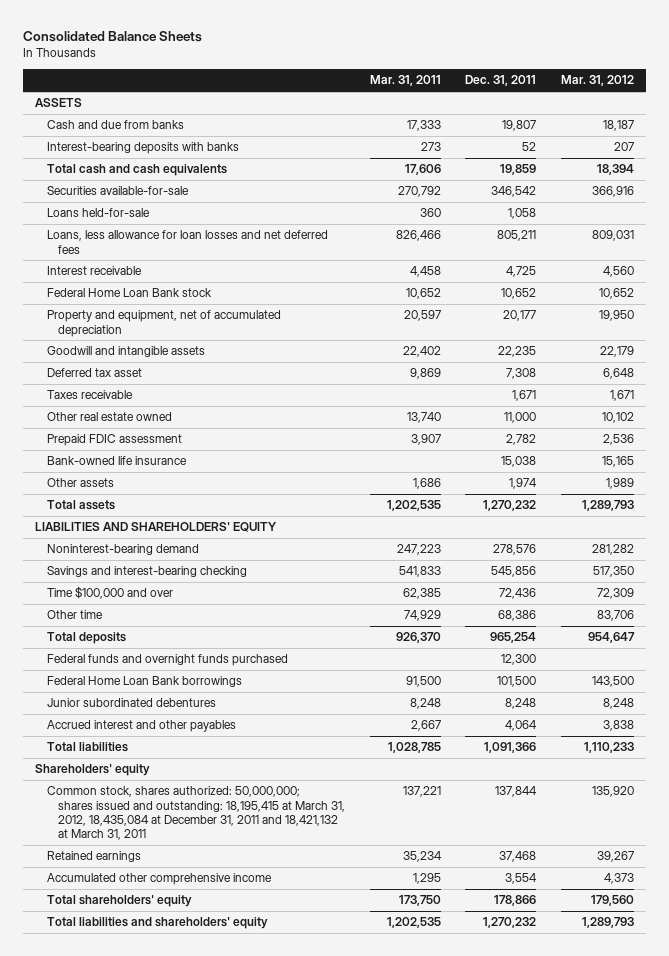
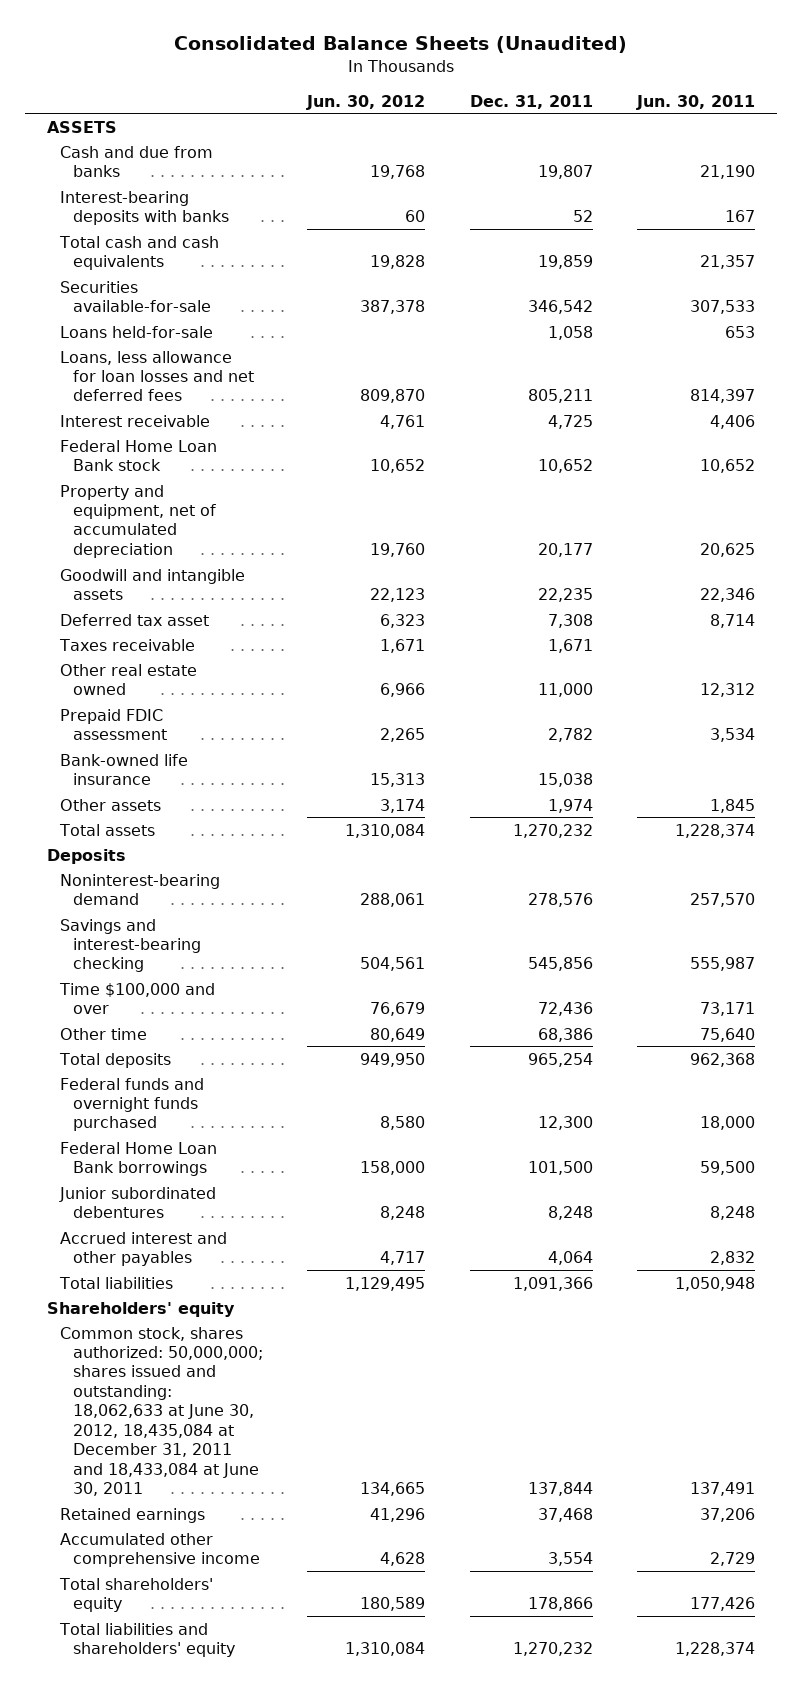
- Consolidated Balance Sheets
+ Consolidated Balance Sheets (Unaudited)
- | Mar. 31, 2011 | Dec. 31, 2011 | Mar. 31, 2012
+ | Jun. 30, 2012 | Dec. 31, 2011 | Jun. 30, 2011
- LIABILITIES AND SHAREHOLDERS' EQUITY
+ Deposits
- Common stock, shares authorized: 50,000,000; shares issued and outstanding: 18,195,415 at March 31, 2012, 18,435,084 at December 31, 2011 and 18,421,132 at March 31, 2011 | 137,221 | 137,844 | 135,920
+ Common stock, shares authorized: 50,000,000; shares issued and outstanding: 18,062,633 at June 30, 2012, 18,435,084 at December 31, 2011 and 18,433,084 at June 30, 2011 | 134,665 | 137,844 | 137,491

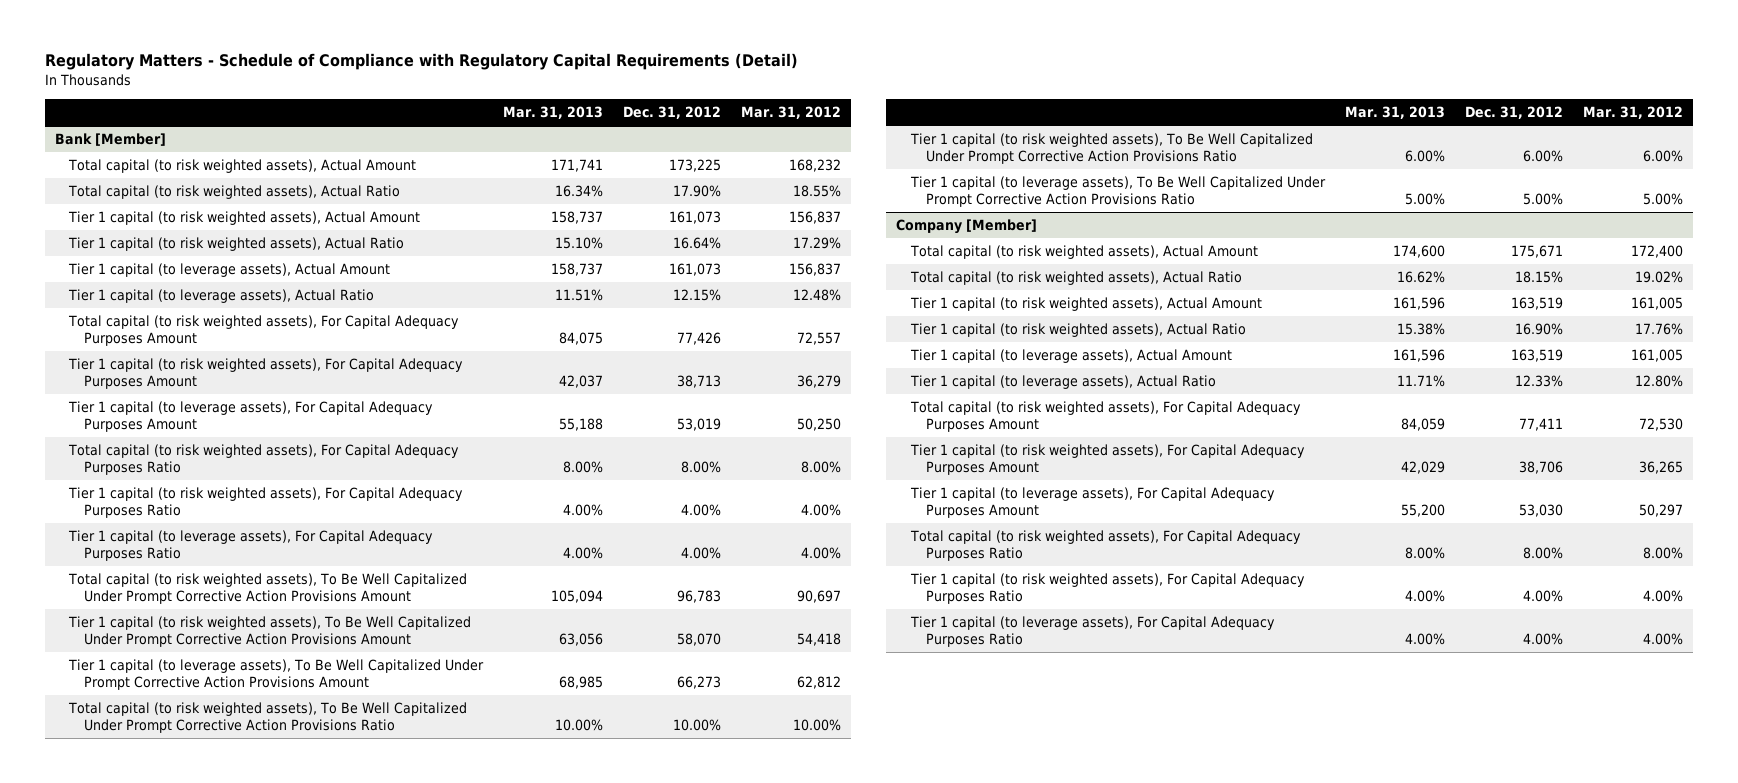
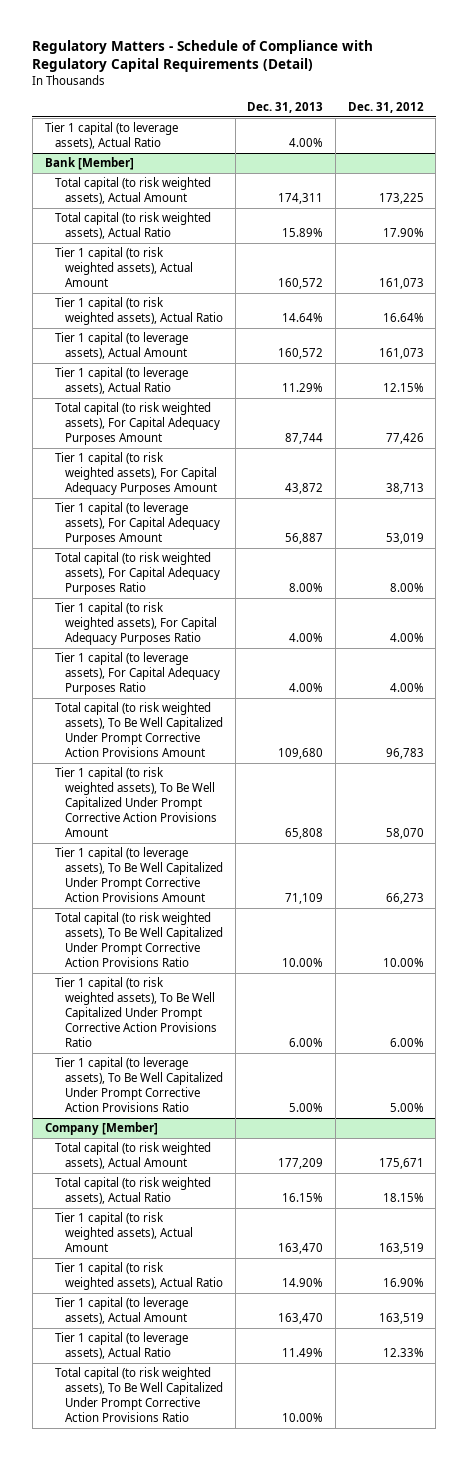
- | Mar. 31, 2013 | Dec. 31, 2012 | Mar. 31, 2012
+ | Dec. 31, 2013 | Dec. 31, 2012
+ Tier 1 capital (to leverage assets), Actual Ratio | 4.00% |
@ Company [Member]
- Total capital (to risk weighted assets), For Capital Adequacy Purposes Amount | 84,059 | 77,411 | 72,530
- Tier 1 capital (to risk weighted assets), For Capital Adequacy Purposes Amount | 42,029 | 38,706 | 36,265
- Tier 1 capital (to leverage assets), For Capital Adequacy Purposes Amount | 55,200 | 53,030 | 50,297
- Total capital (to risk weighted assets), For Capital Adequacy Purposes Ratio | 8.00% | 8.00% | 8.00%
- Tier 1 capital (to risk weighted assets), For Capital Adequacy Purposes Ratio | 4.00% | 4.00% | 4.00%
- Tier 1 capital (to leverage assets), For Capital Adequacy Purposes Ratio | 4.00% | 4.00% | 4.00%
+ Total capital (to risk weighted assets), To Be Well Capitalized Under Prompt Corrective Action Provisions Ratio | 10.00% |

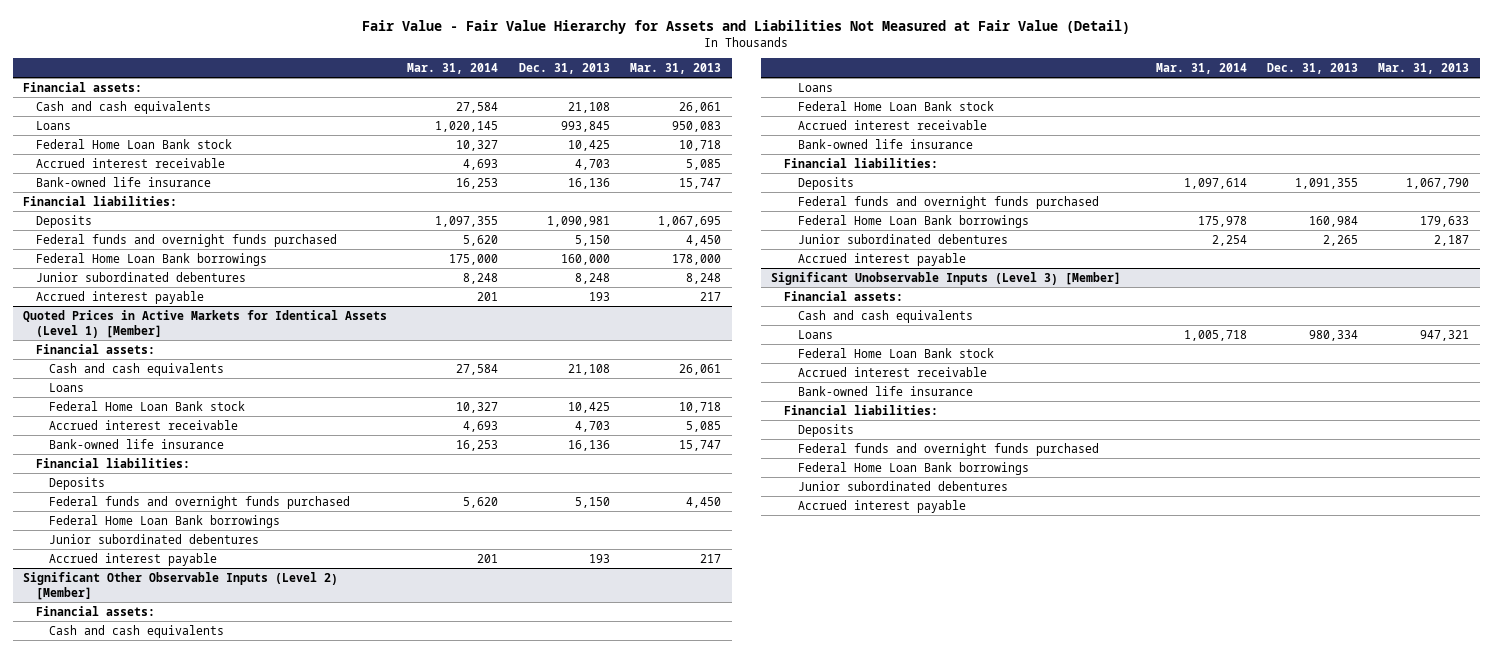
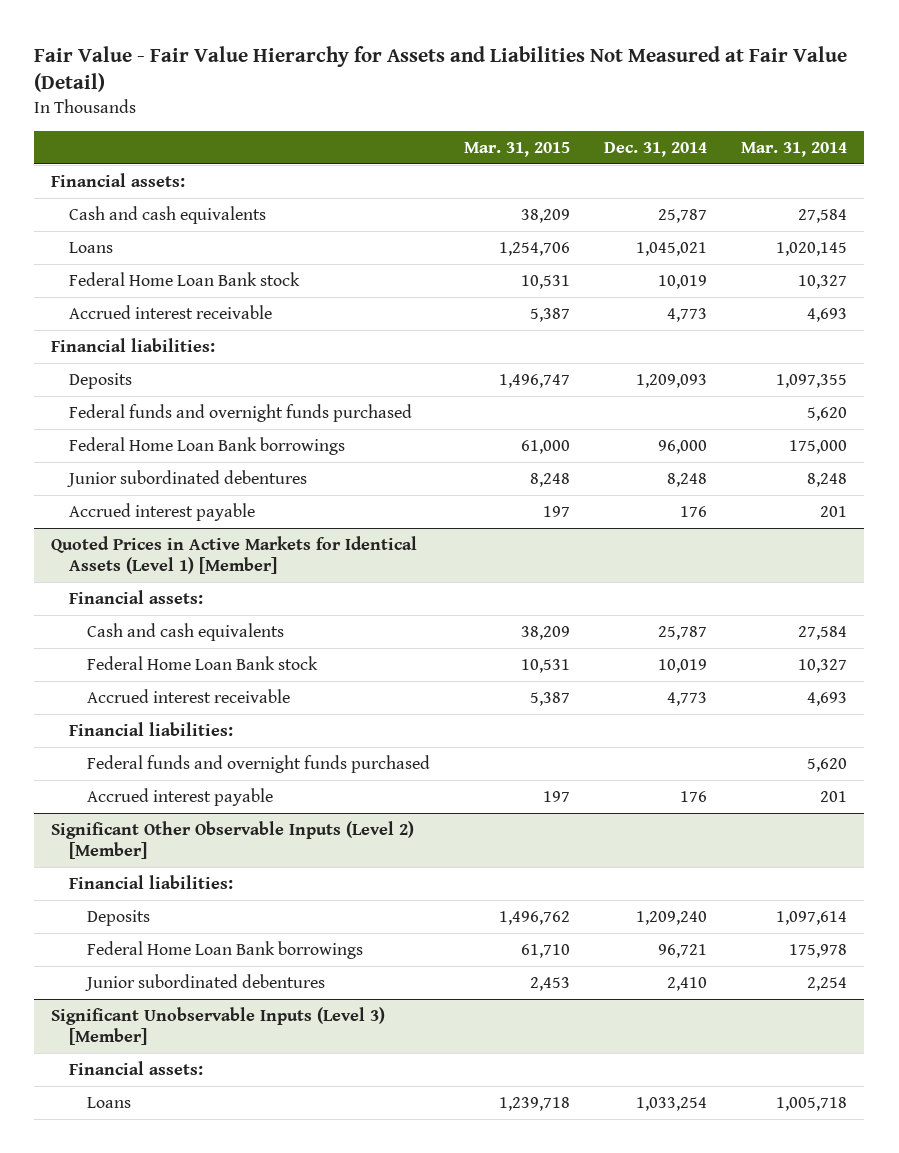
- | Mar. 31, 2014 | Dec. 31, 2013 | Mar. 31, 2013
+ | Mar. 31, 2015 | Dec. 31, 2014 | Mar. 31, 2014
- Bank-owned life insurance | 16,253 | 16,136 | 15,747
@ Quoted Prices in Active Markets for Identical Assets (Level 1) [Member]
- Loans
- Bank-owned life insurance | 16,253 | 16,136 | 15,747
- Deposits
- Federal Home Loan Bank borrowings
- Junior subordinated debentures
@ Significant Other Observable Inputs (Level 2) [Member]
- Financial assets:
- Cash and cash equivalents
- Loans
- Federal Home Loan Bank stock
- Accrued interest receivable
- Bank-owned life insurance
- Federal funds and overnight funds purchased
- Accrued interest payable
@ Significant Unobservable Inputs (Level 3) [Member]
- Cash and cash equivalents
- Federal Home Loan Bank stock
- Accrued interest receivable
- Bank-owned life insurance
- Financial liabilities:
- Deposits
- Federal funds and overnight funds purchased
- Federal Home Loan Bank borrowings
- Junior subordinated debentures
- Accrued interest payable

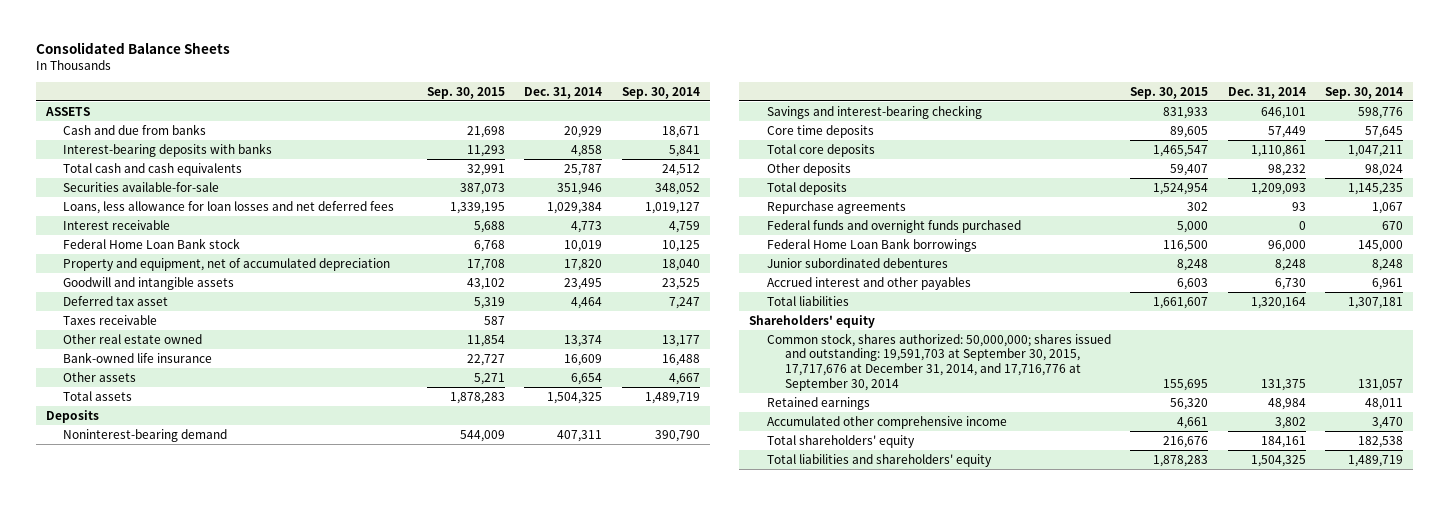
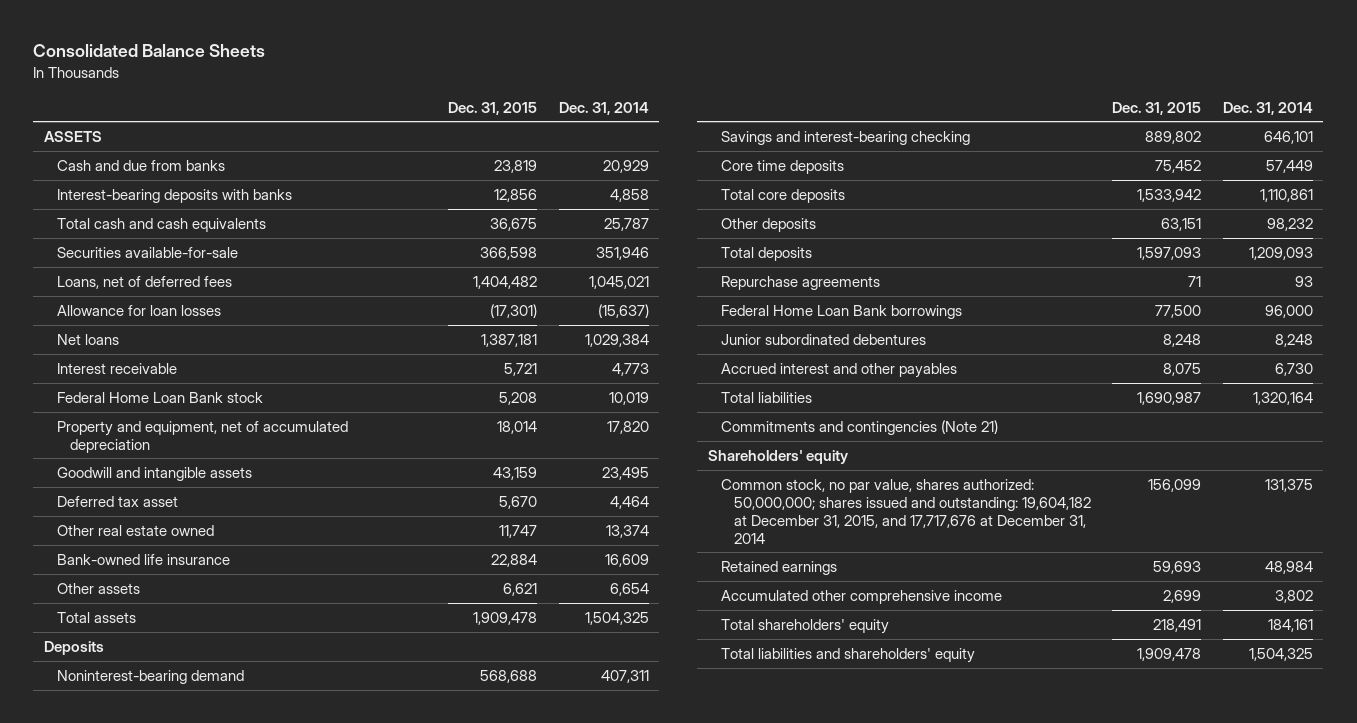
- | Sep. 30, 2015 | Dec. 31, 2014 | Sep. 30, 2014
+ | Dec. 31, 2015 | Dec. 31, 2014
- Loans, less allowance for loan losses and net deferred fees | 1,339,195 | 1,029,384 | 1,019,127
+ Loans, net of deferred fees | 1,404,482 | 1,045,021
+ Allowance for loan losses | (17,301) | (15,637)
+ Net loans | 1,387,181 | 1,029,384
- Taxes receivable | 587 | |
- Federal funds and overnight funds purchased | 5,000 | 0 | 670
+ Commitments and contingencies (Note 21)
- Common stock, shares authorized: 50,000,000; shares issued and outstanding: 19,591,703 at September 30, 2015, 17,717,676 at December 31, 2014, and 17,716,776 at September 30, 2014 | 155,695 | 131,375 | 131,057
+ Common stock, no par value, shares authorized: 50,000,000; shares issued and outstanding: 19,604,182 at December 31, 2015, and 17,717,676 at December 31, 2014 | 156,099 | 131,375

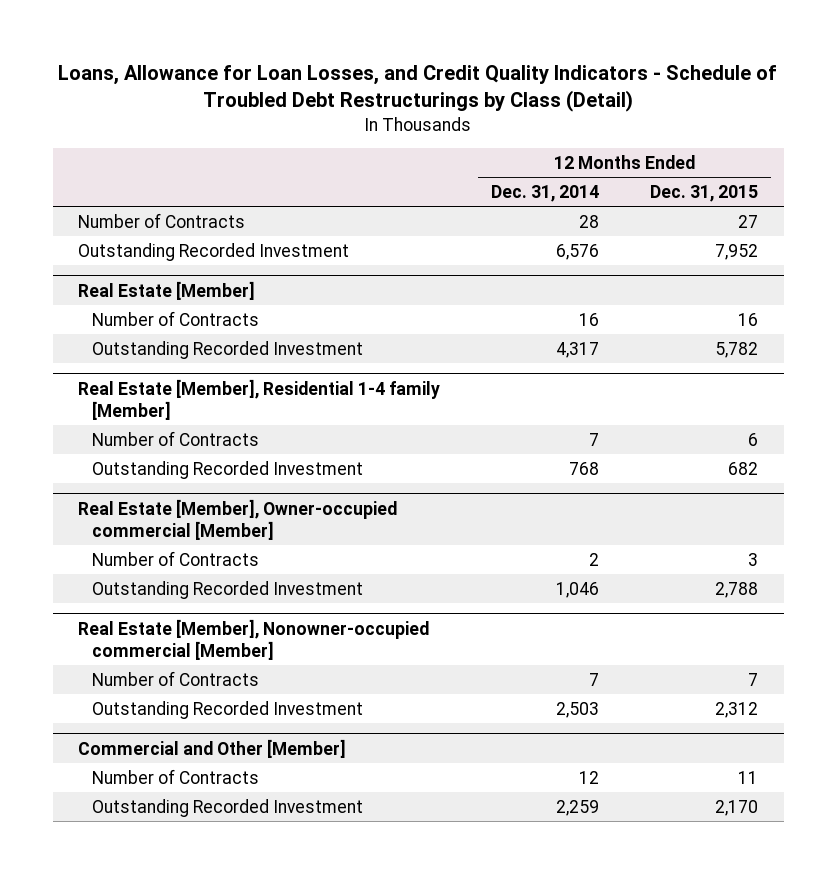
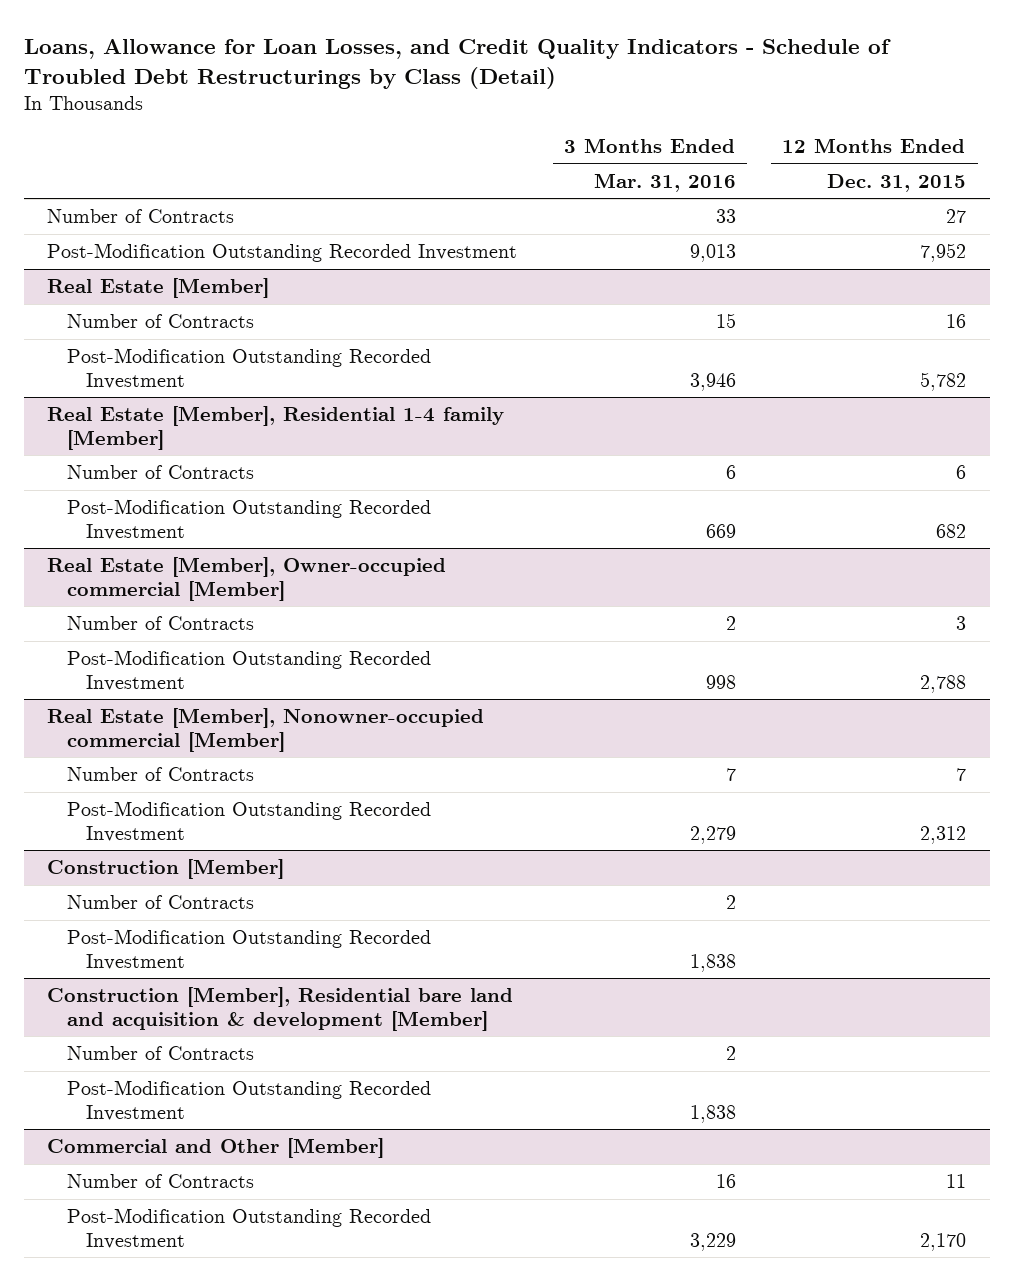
- | 12 Months Ended Dec. 31, 2014 | 12 Months Ended Dec. 31, 2015
+ | 3 Months Ended Mar. 31, 2016 | 12 Months Ended Dec. 31, 2015
- Outstanding Recorded Investment | 6,576 | 7,952
+ Post-Modification Outstanding Recorded Investment | 9,013 | 7,952
@ Real Estate [Member]
- Outstanding Recorded Investment | 4,317 | 5,782
+ Post-Modification Outstanding Recorded Investment | 3,946 | 5,782
@ Real Estate [Member], Residential 1-4 family [Member]
- Outstanding Recorded Investment | 768 | 682
+ Post-Modification Outstanding Recorded Investment | 669 | 682
@ Real Estate [Member], Owner-occupied commercial [Member]
- Outstanding Recorded Investment | 1,046 | 2,788
+ Post-Modification Outstanding Recorded Investment | 998 | 2,788
@ Real Estate [Member], Nonowner-occupied commercial [Member]
- Outstanding Recorded Investment | 2,503 | 2,312
+ Post-Modification Outstanding Recorded Investment | 2,279 | 2,312
+ Construction [Member]
+ Number of Contracts | 2 |
+ Post-Modification Outstanding Recorded Investment | 1,838 |
+ Construction [Member], Residential bare land and acquisition & development [Member]
+ Number of Contracts | 2 |
+ Post-Modification Outstanding Recorded Investment | 1,838 |
@ Commercial and Other [Member]
- Outstanding Recorded Investment | 2,259 | 2,170
+ Post-Modification Outstanding Recorded Investment | 3,229 | 2,170

